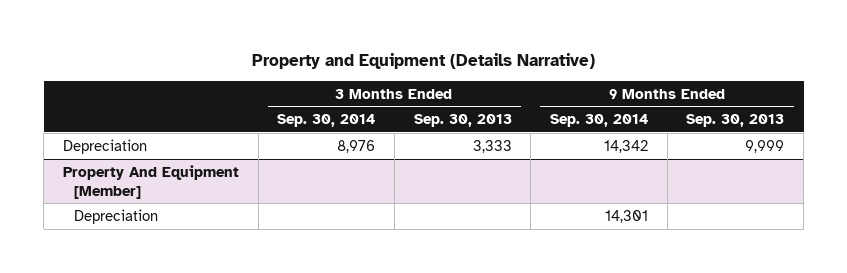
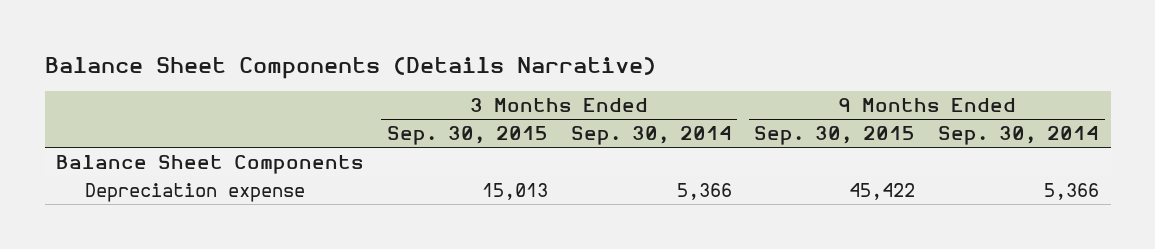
- Property and Equipment (Details Narrative)
+ Balance Sheet Components (Details Narrative)
- | 3 Months Ended Sep. 30, 2014 | 3 Months Ended Sep. 30, 2013 | 9 Months Ended Sep. 30, 2014 | 9 Months Ended Sep. 30, 2013
+ | 3 Months Ended Sep. 30, 2015 | 3 Months Ended Sep. 30, 2014 | 9 Months Ended Sep. 30, 2015 | 9 Months Ended Sep. 30, 2014
- Depreciation | 8,976 | 3,333 | 14,342 | 9,999
- Property And Equipment [Member]
- Depreciation | | | 14,301 |
+ Balance Sheet Components
+ Depreciation expense | 15,013 | 5,366 | 45,422 | 5,366

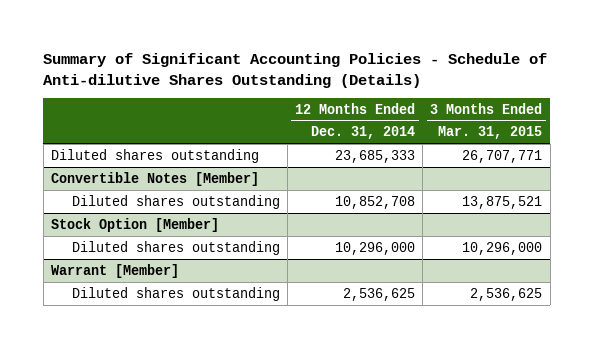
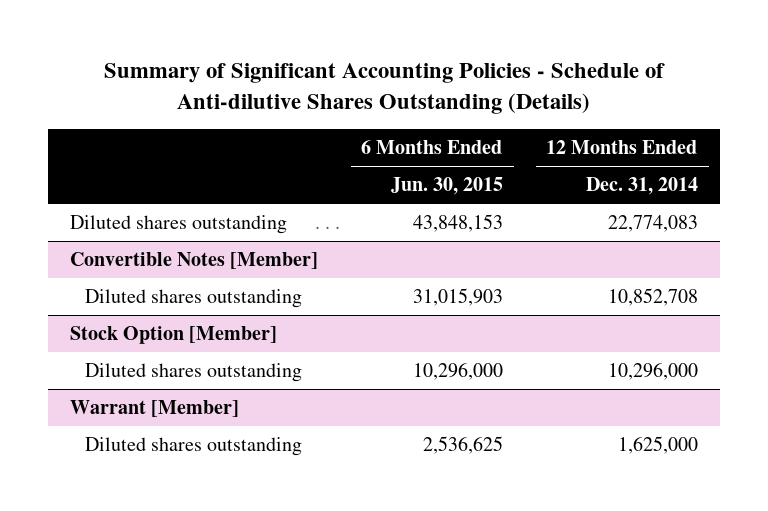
- | 12 Months Ended Dec. 31, 2014 | 3 Months Ended Mar. 31, 2015
+ | 6 Months Ended Jun. 30, 2015 | 12 Months Ended Dec. 31, 2014
- Diluted shares outstanding | 23,685,333 | 26,707,771
+ Diluted shares outstanding | 43,848,153 | 22,774,083
@ Warrant [Member]
- Diluted shares outstanding | 2,536,625 | 2,536,625
+ Diluted shares outstanding | 2,536,625 | 1,625,000

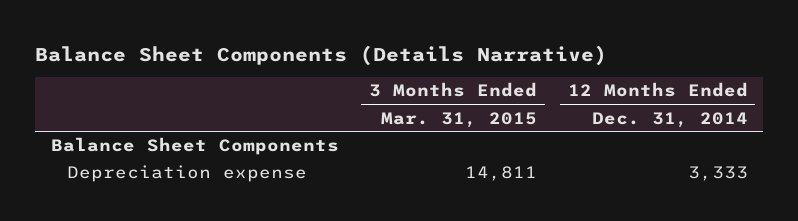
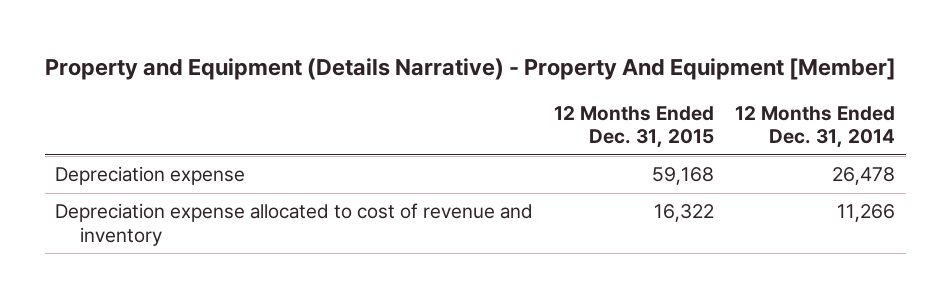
- Balance Sheet Components (Details Narrative)
+ Property and Equipment (Details Narrative) - Property And Equipment [Member]
- | 3 Months Ended Mar. 31, 2015 | 12 Months Ended Dec. 31, 2014
+ | 12 Months Ended Dec. 31, 2015 | 12 Months Ended Dec. 31, 2014
- Balance Sheet Components
- Depreciation expense | 14,811 | 3,333
+ Depreciation expense | 59,168 | 26,478
+ Depreciation expense allocated to cost of revenue and inventory | 16,322 | 11,266

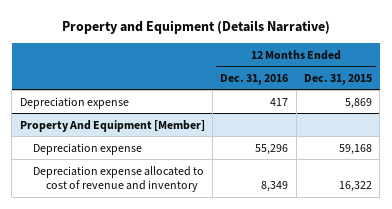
- Property and Equipment (Details Narrative) - Property And Equipment [Member]
+ Property and Equipment (Details Narrative)
- | 12 Months Ended Dec. 31, 2015 | 12 Months Ended Dec. 31, 2014
+ | 12 Months Ended Dec. 31, 2016 | 12 Months Ended Dec. 31, 2015
+ Depreciation expense | 417 | 5,869
+ Property And Equipment [Member]

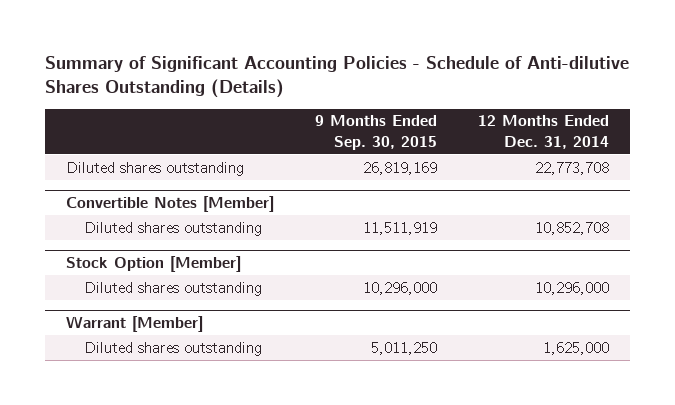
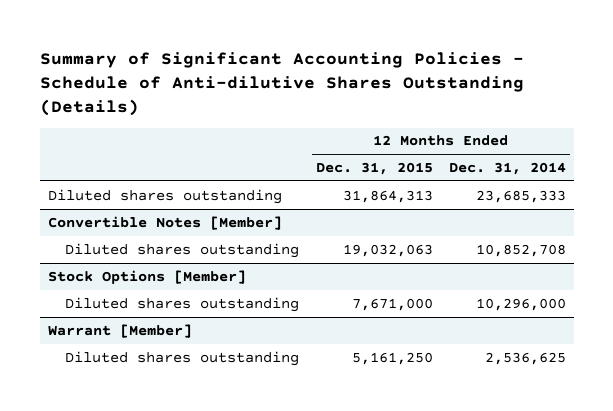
- | 9 Months Ended Sep. 30, 2015 | 12 Months Ended Dec. 31, 2014
+ | 12 Months Ended Dec. 31, 2015 | 12 Months Ended Dec. 31, 2014
- Diluted shares outstanding | 26,819,169 | 22,773,708
+ Diluted shares outstanding | 31,864,313 | 23,685,333
- Stock Option [Member]
+ Stock Options [Member]
@ Warrant [Member]
- Diluted shares outstanding | 5,011,250 | 1,625,000
+ Diluted shares outstanding | 5,161,250 | 2,536,625

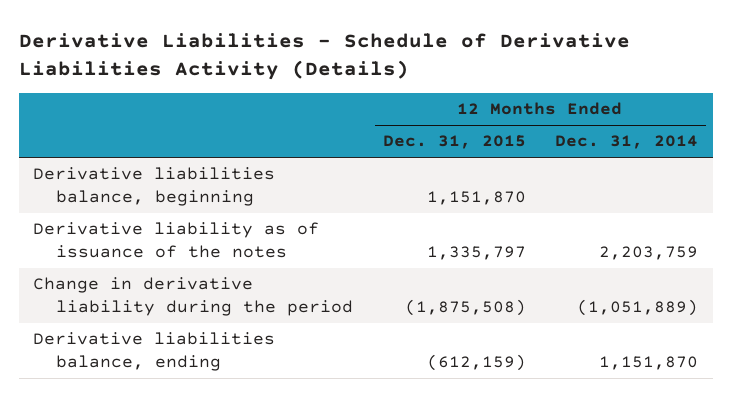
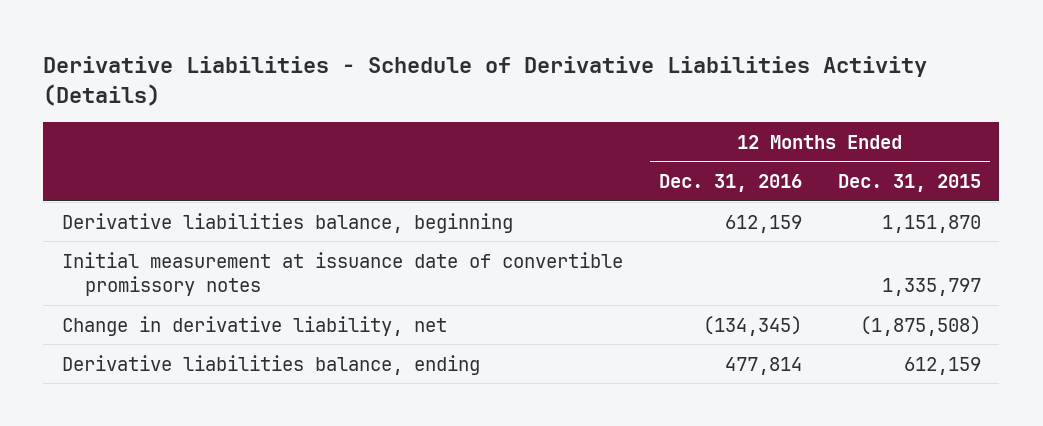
- | 12 Months Ended Dec. 31, 2015 | 12 Months Ended Dec. 31, 2014
+ | 12 Months Ended Dec. 31, 2016 | 12 Months Ended Dec. 31, 2015
- Derivative liability as of issuance of the notes | 1,335,797 | 2,203,759
- Change in derivative liability during the period | (1,875,508) | (1,051,889)
- Derivative liabilities balance, ending | (612,159) | 1,151,870
+ Initial measurement at issuance date of convertible promissory notes | | 1,335,797
+ Change in derivative liability, net | (134,345) | (1,875,508)
+ Derivative liabilities balance, ending | 477,814 | 612,159

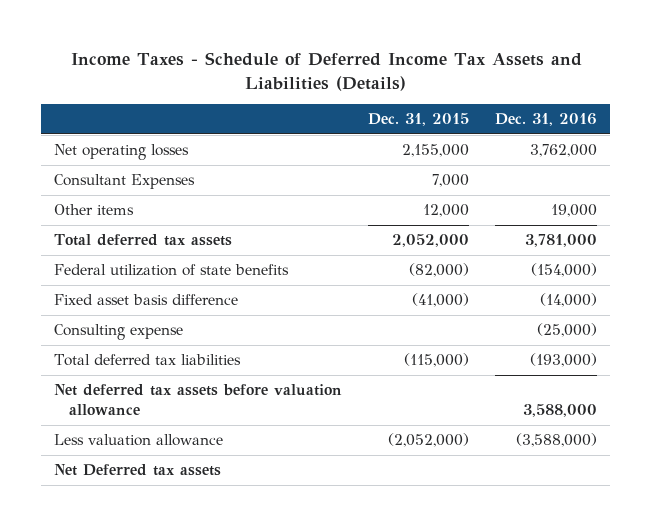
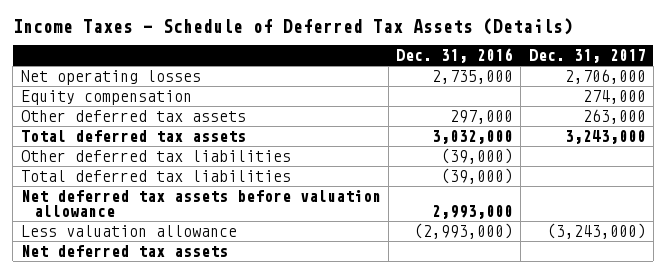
- Income Taxes - Schedule of Deferred Income Tax Assets and Liabilities (Details)
+ Income Taxes - Schedule of Deferred Tax Assets (Details)
- | Dec. 31, 2015 | Dec. 31, 2016
+ | Dec. 31, 2016 | Dec. 31, 2017
- Net operating losses | 2,155,000 | 3,762,000
- Consultant Expenses | 7,000 |
- Other items | 12,000 | 19,000
- Total deferred tax assets | 2,052,000 | 3,781,000
- Federal utilization of state benefits | (82,000) | (154,000)
- Fixed asset basis difference | (41,000) | (14,000)
- Consulting expense | | (25,000)
- Total deferred tax liabilities | (115,000) | (193,000)
- Net deferred tax assets before valuation allowance | | 3,588,000
- Less valuation allowance | (2,052,000) | (3,588,000)
- Net Deferred tax assets
+ Net operating losses | 2,735,000 | 2,706,000
+ Equity compensation | | 274,000
+ Other deferred tax assets | 297,000 | 263,000
+ Total deferred tax assets | 3,032,000 | 3,243,000
+ Other deferred tax liabilities | (39,000) |
+ Total deferred tax liabilities | (39,000) |
+ Net deferred tax assets before valuation allowance | 2,993,000 |
+ Less valuation allowance | (2,993,000) | (3,243,000)
+ Net deferred tax assets

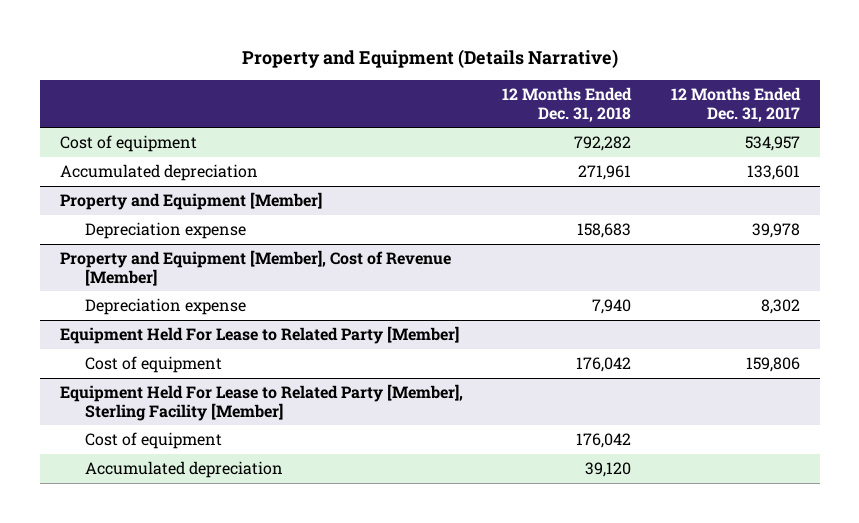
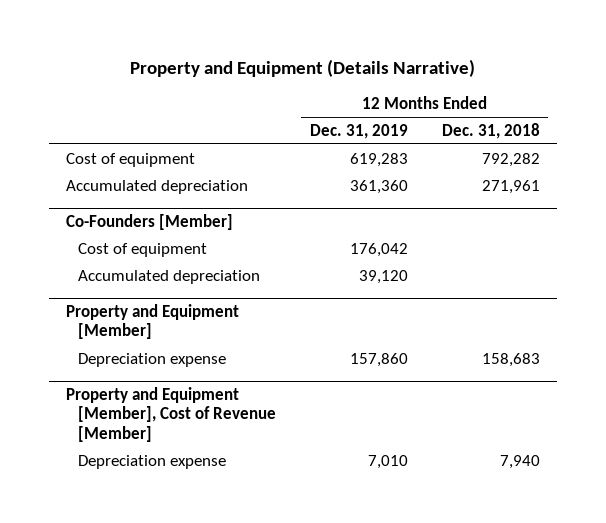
- | 12 Months Ended Dec. 31, 2018 | 12 Months Ended Dec. 31, 2017
+ | 12 Months Ended Dec. 31, 2019 | 12 Months Ended Dec. 31, 2018
+ Co-Founders [Member]
+ Cost of equipment | 176,042 |
+ Accumulated depreciation | 39,120 |
- Equipment Held For Lease to Related Party [Member]
- Cost of equipment | 176,042 | 159,806
- Equipment Held For Lease to Related Party [Member], Sterling Facility [Member]
- Cost of equipment | 176,042 |
- Accumulated depreciation | 39,120 |

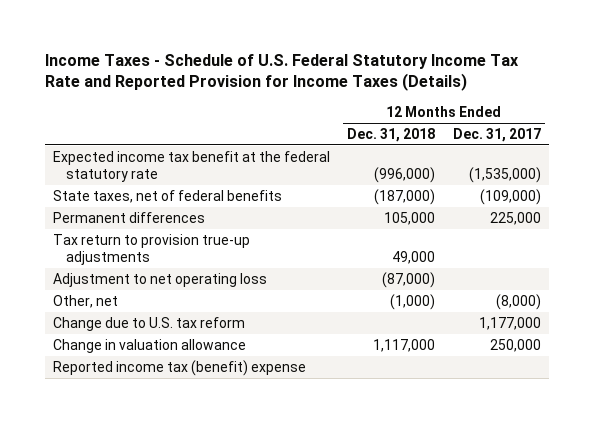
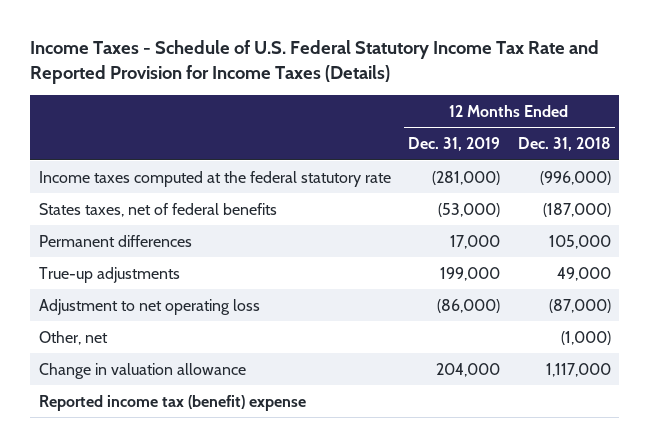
- | 12 Months Ended Dec. 31, 2018 | 12 Months Ended Dec. 31, 2017
+ | 12 Months Ended Dec. 31, 2019 | 12 Months Ended Dec. 31, 2018
- Expected income tax benefit at the federal statutory rate | (996,000) | (1,535,000)
- State taxes, net of federal benefits | (187,000) | (109,000)
+ Income taxes computed at the federal statutory rate | (281,000) | (996,000)
+ States taxes, net of federal benefits | (53,000) | (187,000)
- Tax return to provision true-up adjustments | 49,000 |
+ True-up adjustments | 199,000 | 49,000
- Change due to U.S. tax reform | | 1,177,000

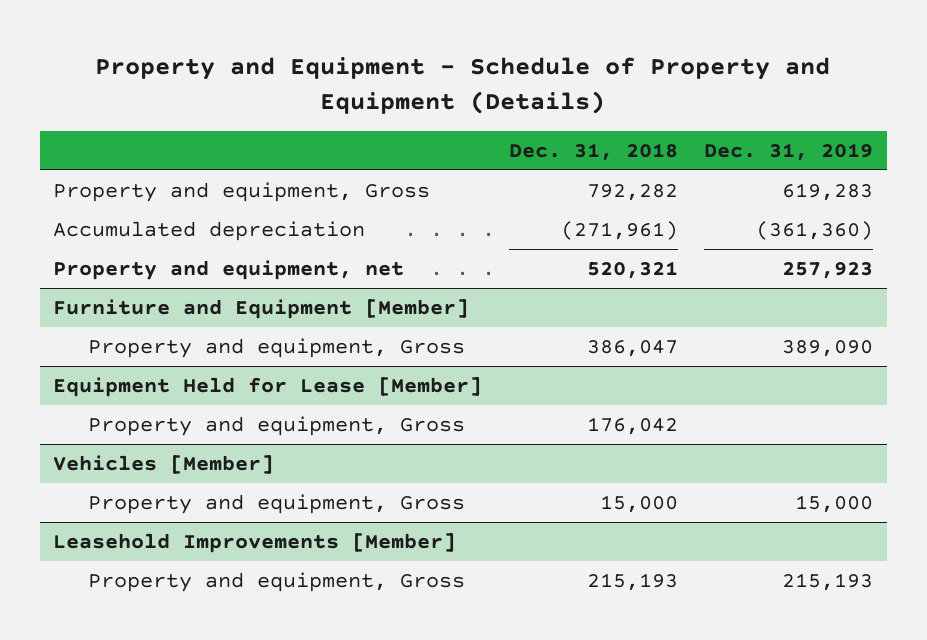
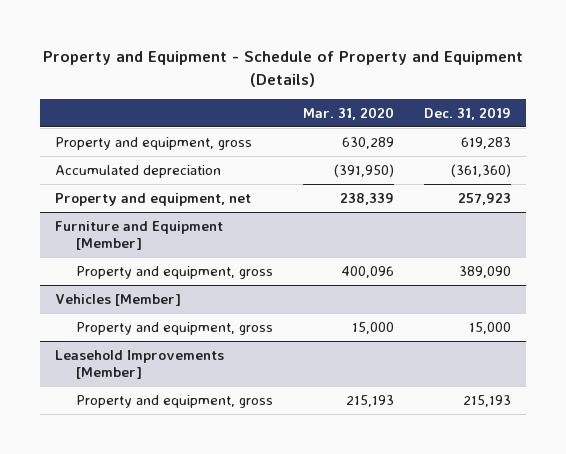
- | Dec. 31, 2018 | Dec. 31, 2019
+ | Mar. 31, 2020 | Dec. 31, 2019
- Property and equipment, Gross | 792,282 | 619,283
+ Property and equipment, gross | 630,289 | 619,283
@ Furniture and Equipment [Member]
- Property and equipment, Gross | 386,047 | 389,090
- Equipment Held for Lease [Member]
- Property and equipment, Gross | 176,042 |
@ Furniture and Equipment [Member]
+ Property and equipment, gross | 400,096 | 389,090
@ Vehicles [Member]
- Property and equipment, Gross | 15,000 | 15,000
+ Property and equipment, gross | 15,000 | 15,000
@ Leasehold Improvements [Member]
- Property and equipment, Gross | 215,193 | 215,193
+ Property and equipment, gross | 215,193 | 215,193

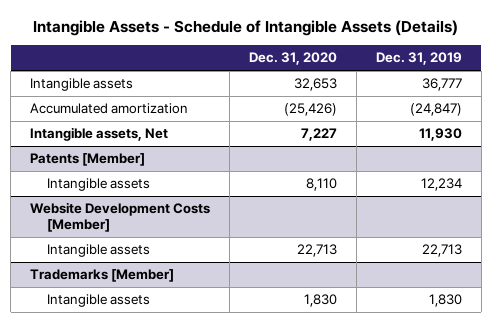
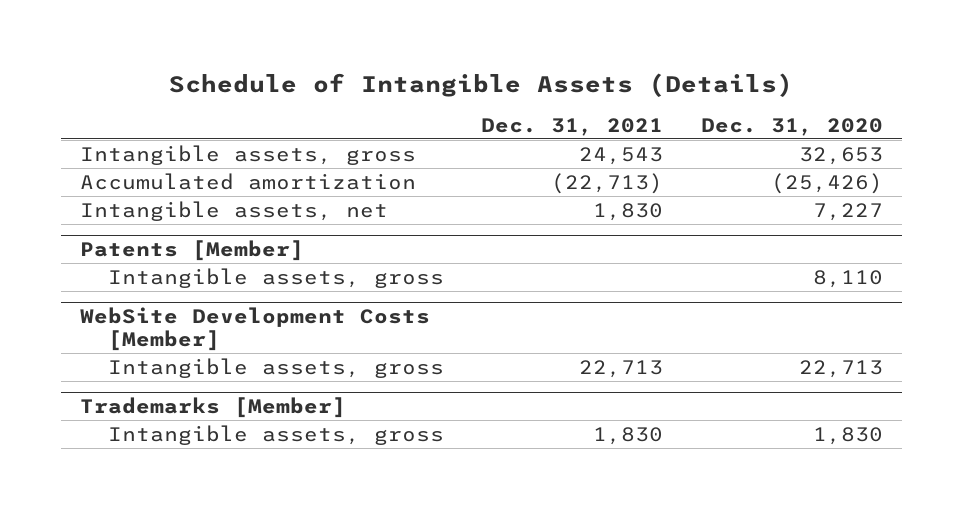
- Intangible Assets - Schedule of Intangible Assets (Details)
+ Schedule of Intangible Assets (Details)
- | Dec. 31, 2020 | Dec. 31, 2019
+ | Dec. 31, 2021 | Dec. 31, 2020
- Intangible assets | 32,653 | 36,777
+ Intangible assets, gross | 24,543 | 32,653
- Intangible assets, Net | 7,227 | 11,930
+ Intangible assets, net | 1,830 | 7,227
@ Patents [Member]
- Intangible assets | 8,110 | 12,234
- Website Development Costs [Member]
- Intangible assets | 22,713 | 22,713
@ Patents [Member]
+ Intangible assets, gross | | 8,110
+ WebSite Development Costs [Member]
+ Intangible assets, gross | 22,713 | 22,713
@ Trademarks [Member]
- Intangible assets | 1,830 | 1,830
+ Intangible assets, gross | 1,830 | 1,830

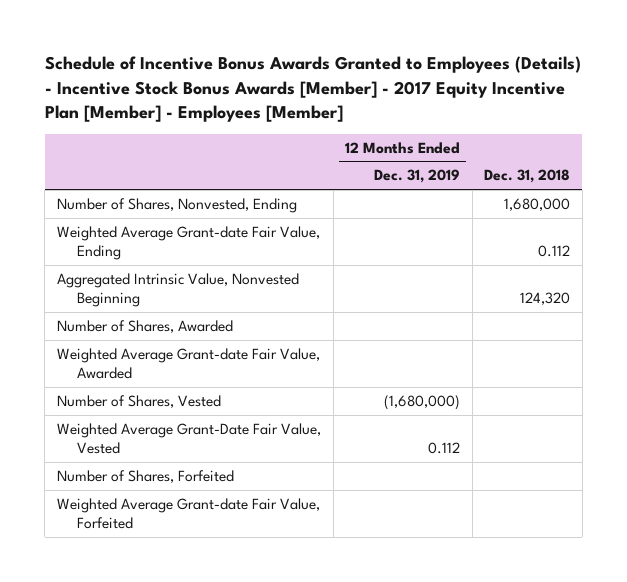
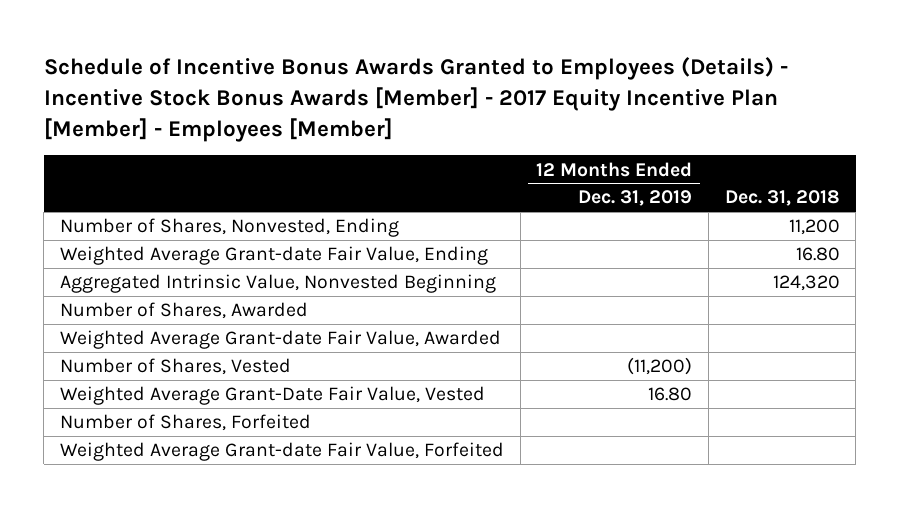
- Number of Shares, Nonvested, Ending | | 1,680,000
- Weighted Average Grant-date Fair Value, Ending | | 0.112
+ Number of Shares, Nonvested, Ending | | 11,200
+ Weighted Average Grant-date Fair Value, Ending | | 16.80
- Number of Shares, Vested | (1,680,000) |
- Weighted Average Grant-Date Fair Value, Vested | 0.112 |
+ Number of Shares, Vested | (11,200) |
+ Weighted Average Grant-Date Fair Value, Vested | 16.80 |

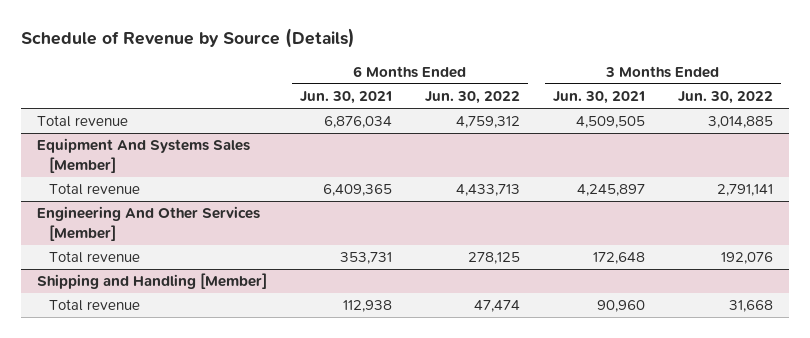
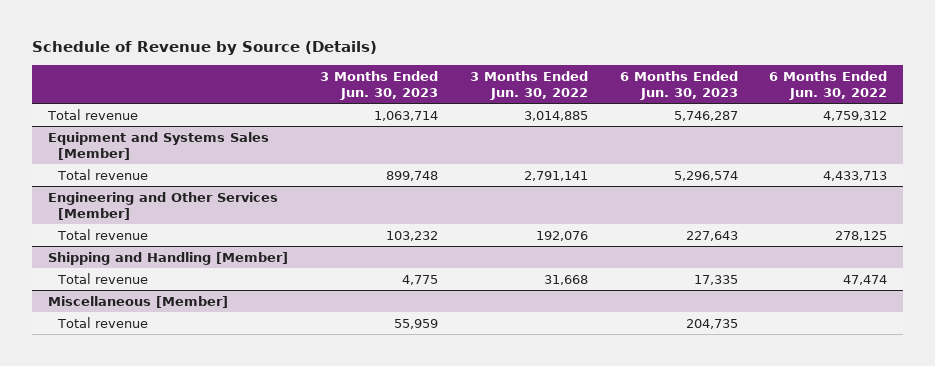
- | 6 Months Ended Jun. 30, 2021 | 6 Months Ended Jun. 30, 2022 | 3 Months Ended Jun. 30, 2021 | 3 Months Ended Jun. 30, 2022
+ | 3 Months Ended Jun. 30, 2023 | 3 Months Ended Jun. 30, 2022 | 6 Months Ended Jun. 30, 2023 | 6 Months Ended Jun. 30, 2022
- Equipment And Systems Sales [Member]
+ Equipment and Systems Sales [Member]
- Engineering And Other Services [Member]
+ Engineering and Other Services [Member]
+ Miscellaneous [Member]
+ Total revenue | 55,959 | | 204,735 |

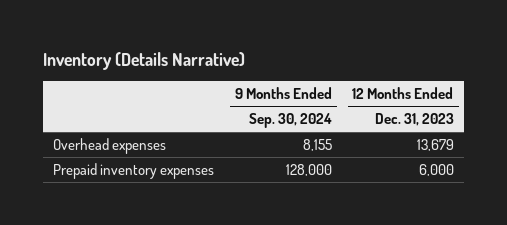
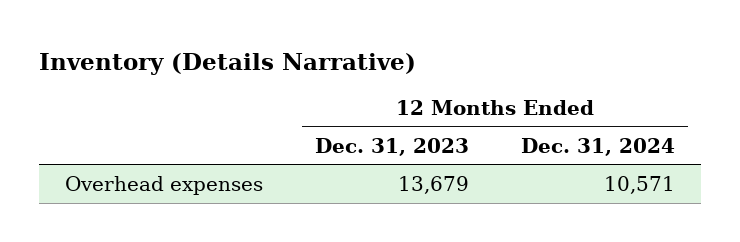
- | 9 Months Ended Sep. 30, 2024 | 12 Months Ended Dec. 31, 2023
+ | 12 Months Ended Dec. 31, 2023 | 12 Months Ended Dec. 31, 2024
- Prepaid inventory expenses | 128,000 | 6,000

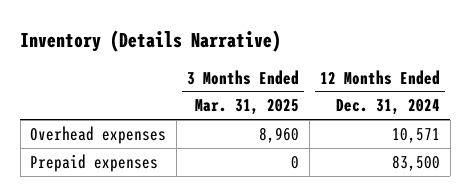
- | 12 Months Ended Dec. 31, 2023 | 12 Months Ended Dec. 31, 2024
+ | 3 Months Ended Mar. 31, 2025 | 12 Months Ended Dec. 31, 2024
+ Prepaid expenses | 0 | 83,500

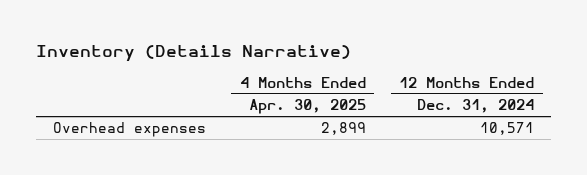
- | 3 Months Ended Mar. 31, 2025 | 12 Months Ended Dec. 31, 2024
+ | 4 Months Ended Apr. 30, 2025 | 12 Months Ended Dec. 31, 2024
- Prepaid expenses | 0 | 83,500

